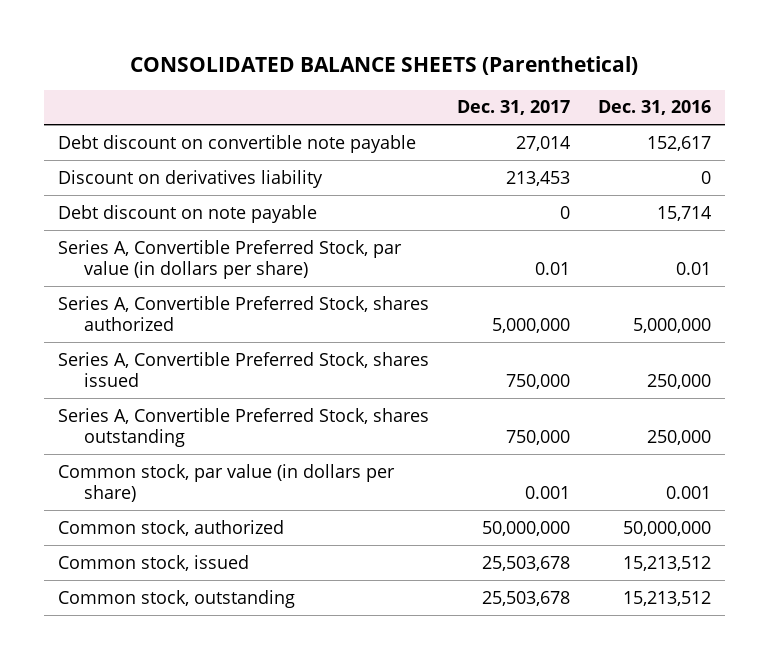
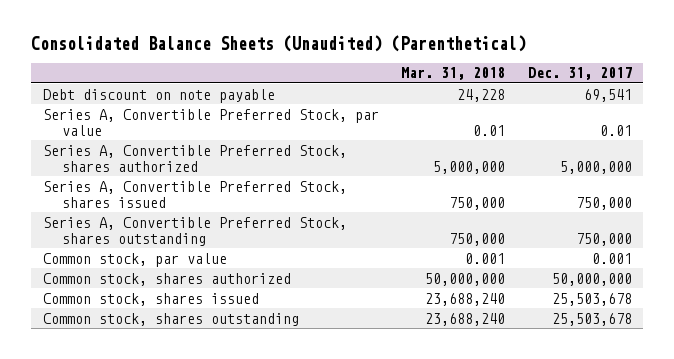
- CONSOLIDATED BALANCE SHEETS (Parenthetical)
+ Consolidated Balance Sheets (Unaudited) (Parenthetical)
- | Dec. 31, 2017 | Dec. 31, 2016
+ | Mar. 31, 2018 | Dec. 31, 2017
- Debt discount on convertible note payable | 27,014 | 152,617
- Discount on derivatives liability | 213,453 | 0
- Debt discount on note payable | 0 | 15,714
- Series A, Convertible Preferred Stock, par value (in dollars per share) | 0.01 | 0.01
+ Debt discount on note payable | 24,228 | 69,541
+ Series A, Convertible Preferred Stock, par value | 0.01 | 0.01
- Common stock, par value (in dollars per share) | 0.001 | 0.001
- Common stock, authorized | 50,000,000 | 50,000,000
- Common stock, issued | 25,503,678 | 15,213,512
- Common stock, outstanding | 25,503,678 | 15,213,512
+ Common stock, par value | 0.001 | 0.001
+ Common stock, shares authorized | 50,000,000 | 50,000,000
+ Common stock, shares issued | 23,688,240 | 25,503,678
+ Common stock, shares outstanding | 23,688,240 | 25,503,678

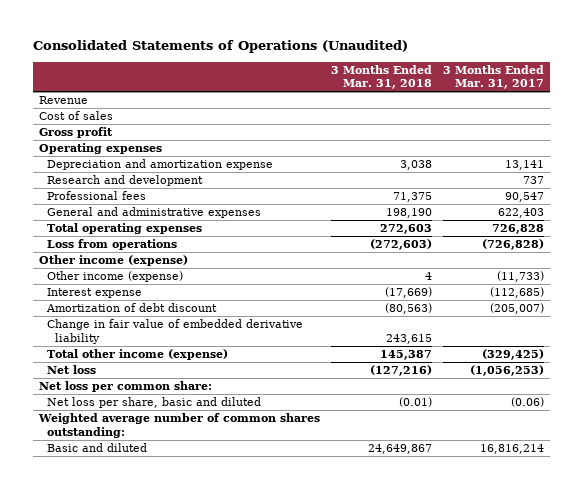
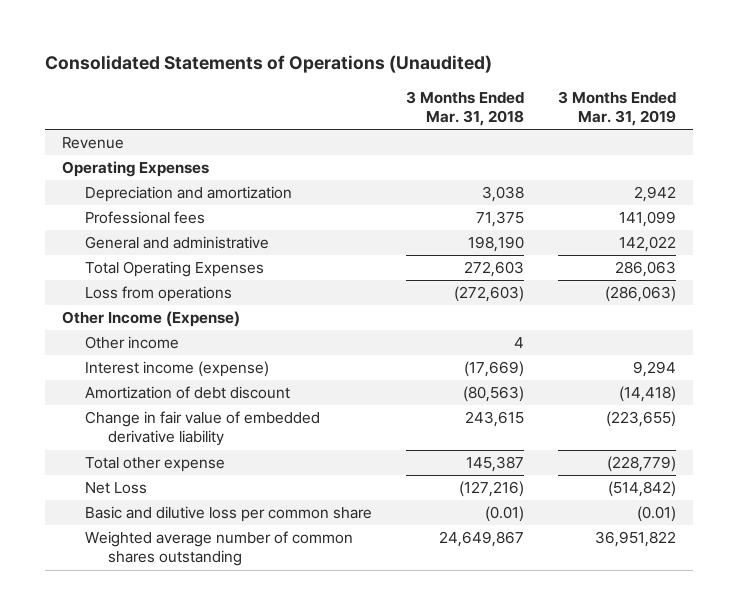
- | 3 Months Ended Mar. 31, 2018 | 3 Months Ended Mar. 31, 2017
+ | 3 Months Ended Mar. 31, 2018 | 3 Months Ended Mar. 31, 2019
- Cost of sales
- Gross profit
- Operating expenses
- Depreciation and amortization expense | 3,038 | 13,141
- Research and development | | 737
+ Operating Expenses
+ Depreciation and amortization | 3,038 | 2,942
- General and administrative expenses | 198,190 | 622,403
- Total operating expenses | 272,603 | 726,828
+ General and administrative | 198,190 | 142,022
+ Total Operating Expenses | 272,603 | 286,063
- Other income (expense)
- Other income (expense) | 4 | (11,733)
- Interest expense | (17,669) | (112,685)
+ Other Income (Expense)
+ Other income | 4 |
+ Interest income (expense) | (17,669) | 9,294
- Total other income (expense) | 145,387 | (329,425)
- Net loss | (127,216) | (1,056,253)
- Net loss per common share:
- Net loss per share, basic and diluted | (0.01) | (0.06)
- Weighted average number of common shares outstanding:
- Basic and diluted | 24,649,867 | 16,816,214
+ Total other expense | 145,387 | (228,779)
+ Net Loss | (127,216) | (514,842)
+ Basic and dilutive loss per common share | (0.01) | (0.01)
+ Weighted average number of common shares outstanding | 24,649,867 | 36,951,822

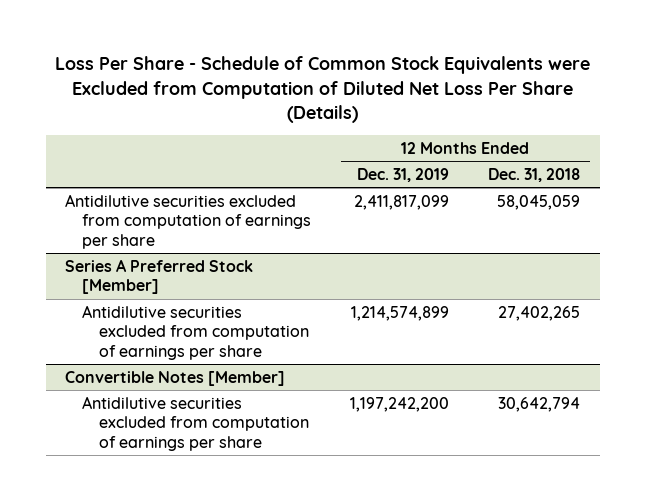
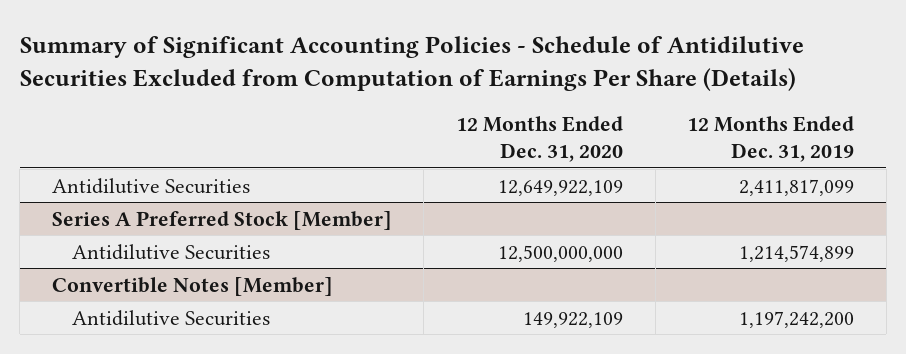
- Loss Per Share - Schedule of Common Stock Equivalents were Excluded from Computation of Diluted Net Loss Per Share (Details)
+ Summary of Significant Accounting Policies - Schedule of Antidilutive Securities Excluded from Computation of Earnings Per Share (Details)
- | 12 Months Ended Dec. 31, 2019 | 12 Months Ended Dec. 31, 2018
+ | 12 Months Ended Dec. 31, 2020 | 12 Months Ended Dec. 31, 2019
- Antidilutive securities excluded from computation of earnings per share | 2,411,817,099 | 58,045,059
+ Antidilutive Securities | 12,649,922,109 | 2,411,817,099
@ Series A Preferred Stock [Member]
- Antidilutive securities excluded from computation of earnings per share | 1,214,574,899 | 27,402,265
+ Antidilutive Securities | 12,500,000,000 | 1,214,574,899
@ Convertible Notes [Member]
- Antidilutive securities excluded from computation of earnings per share | 1,197,242,200 | 30,642,794
+ Antidilutive Securities | 149,922,109 | 1,197,242,200

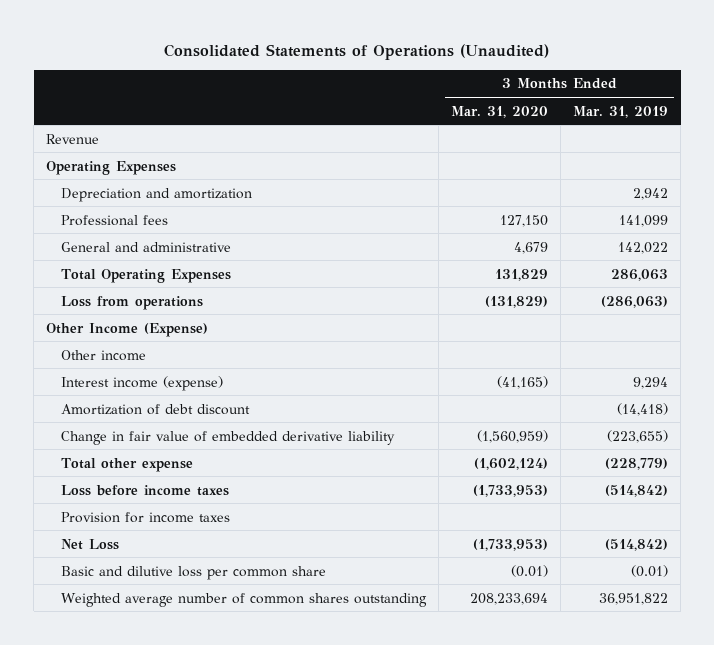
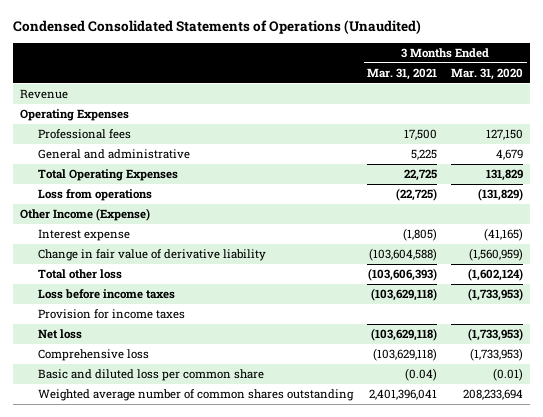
- Consolidated Statements of Operations (Unaudited)
+ Condensed Consolidated Statements of Operations (Unaudited)
- | 3 Months Ended Mar. 31, 2020 | 3 Months Ended Mar. 31, 2019
+ | 3 Months Ended Mar. 31, 2021 | 3 Months Ended Mar. 31, 2020
- Depreciation and amortization | | 2,942
- Other income
- Interest income (expense) | (41,165) | 9,294
- Amortization of debt discount | | (14,418)
- Change in fair value of embedded derivative liability | (1,560,959) | (223,655)
- Total other expense | (1,602,124) | (228,779)
+ Interest expense | (1,805) | (41,165)
+ Change in fair value of derivative liability | (103,604,588) | (1,560,959)
+ Total other loss | (103,606,393) | (1,602,124)
- Net Loss | (1,733,953) | (514,842)
- Basic and dilutive loss per common share | (0.01) | (0.01)
+ Net loss | (103,629,118) | (1,733,953)
+ Comprehensive loss | (103,629,118) | (1,733,953)
+ Basic and diluted loss per common share | (0.04) | (0.01)

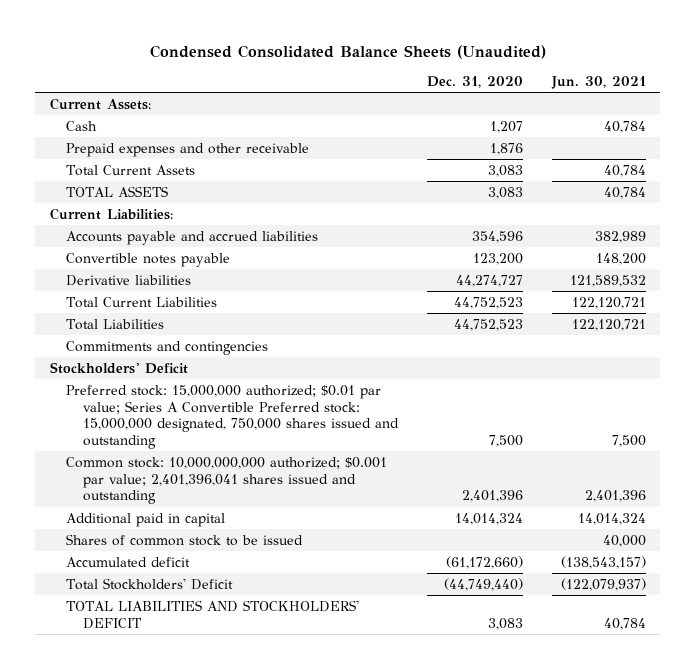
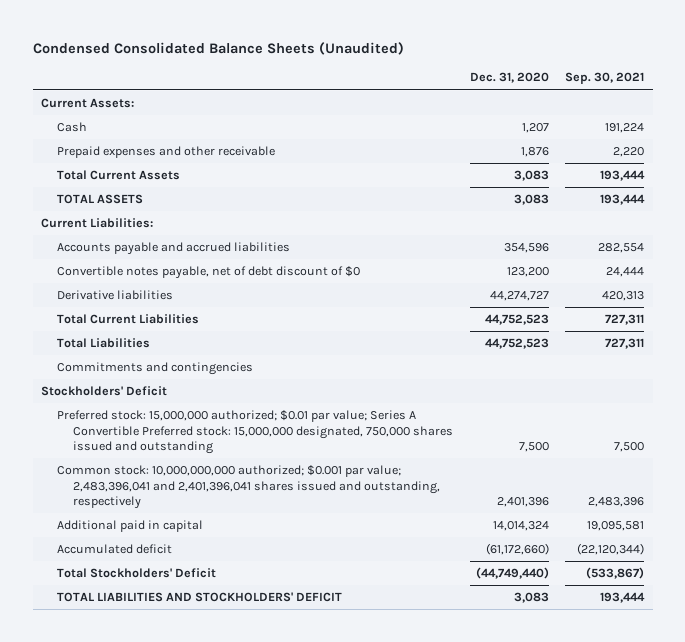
- | Dec. 31, 2020 | Jun. 30, 2021
+ | Dec. 31, 2020 | Sep. 30, 2021
- Convertible notes payable | 123,200 | 148,200
+ Convertible notes payable, net of debt discount of $0 | 123,200 | 24,444
- Common stock: 10,000,000,000 authorized; $0.001 par value; 2,401,396,041 shares issued and outstanding | 2,401,396 | 2,401,396
+ Common stock: 10,000,000,000 authorized; $0.001 par value; 2,483,396,041 and 2,401,396,041 shares issued and outstanding, respectively | 2,401,396 | 2,483,396
- Shares of common stock to be issued | | 40,000

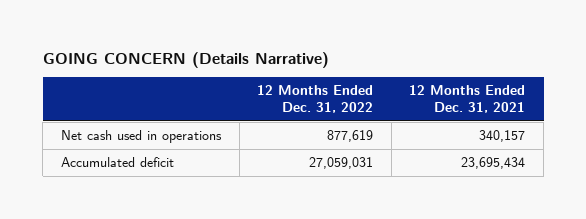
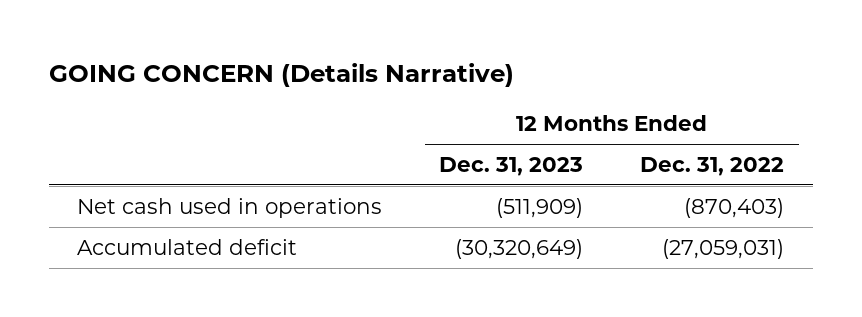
- | 12 Months Ended Dec. 31, 2022 | 12 Months Ended Dec. 31, 2021
+ | 12 Months Ended Dec. 31, 2023 | 12 Months Ended Dec. 31, 2022
- Net cash used in operations | 877,619 | 340,157
- Accumulated deficit | 27,059,031 | 23,695,434
+ Net cash used in operations | (511,909) | (870,403)
+ Accumulated deficit | (30,320,649) | (27,059,031)

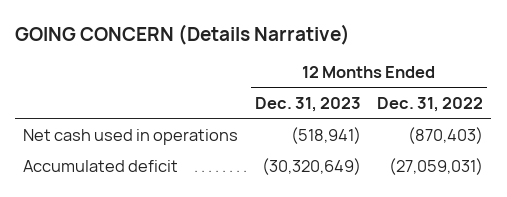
- Net cash used in operations | (511,909) | (870,403)
+ Net cash used in operations | (518,941) | (870,403)

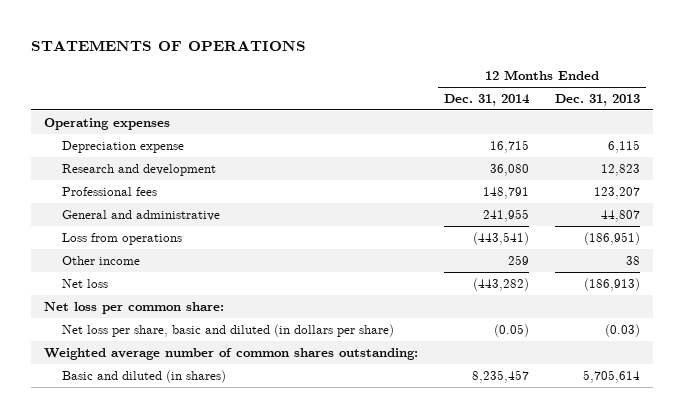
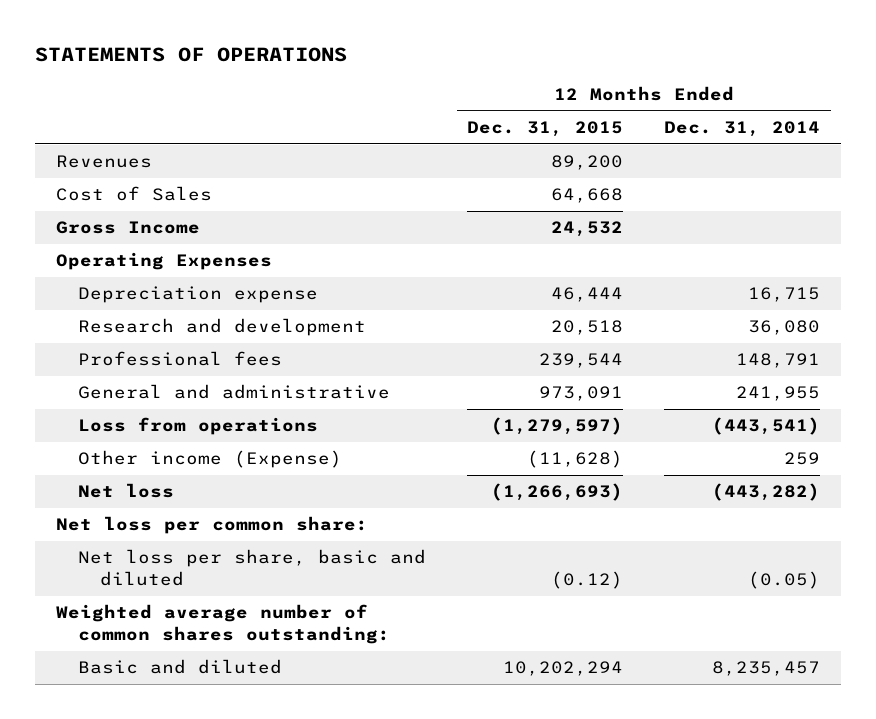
- | 12 Months Ended Dec. 31, 2014 | 12 Months Ended Dec. 31, 2013
+ | 12 Months Ended Dec. 31, 2015 | 12 Months Ended Dec. 31, 2014
- Operating expenses
+ Revenues | 89,200 |
+ Cost of Sales | 64,668 |
+ Gross Income | 24,532 |
+ Operating Expenses
- Other income | 259 | 38
+ Other income (Expense) | (11,628) | 259
- Net loss per share, basic and diluted (in dollars per share) | (0.05) | (0.03)
+ Net loss per share, basic and diluted | (0.12) | (0.05)
- Basic and diluted (in shares) | 8,235,457 | 5,705,614
+ Basic and diluted | 10,202,294 | 8,235,457

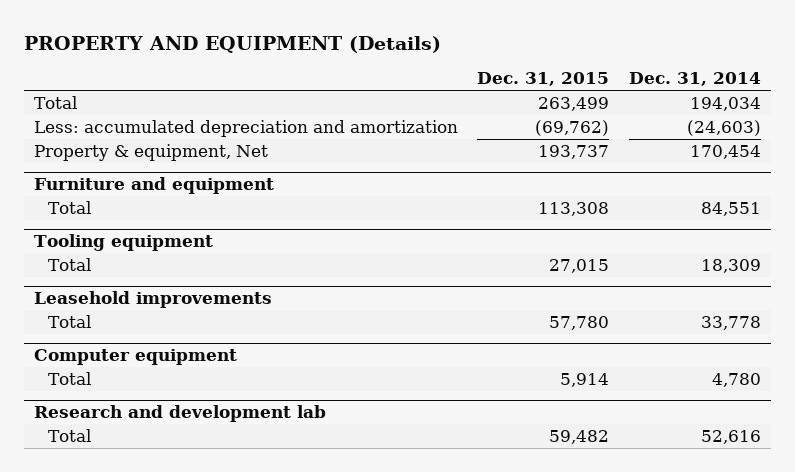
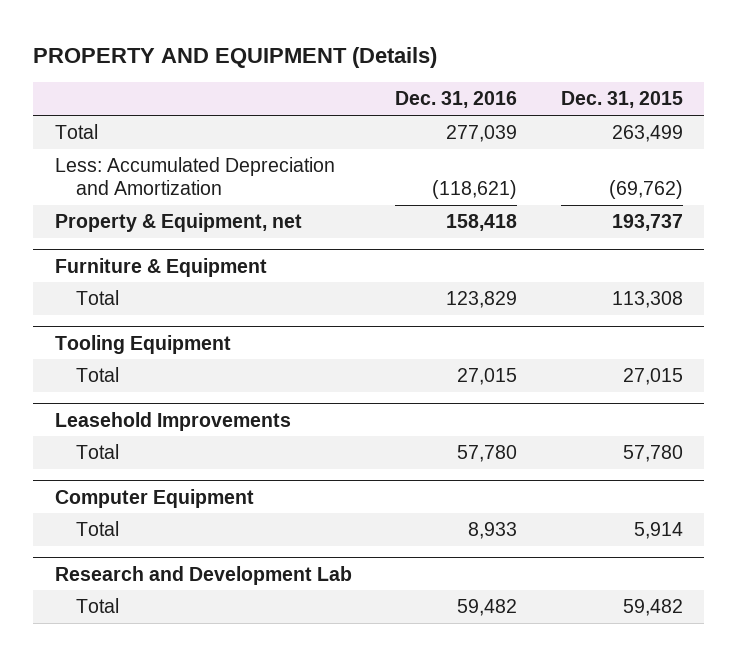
- | Dec. 31, 2015 | Dec. 31, 2014
+ | Dec. 31, 2016 | Dec. 31, 2015
- Less: accumulated depreciation and amortization | (69,762) | (24,603)
- Property & equipment, Net | 193,737 | 170,454
- Furniture and equipment
+ Less: Accumulated Depreciation and Amortization | (118,621) | (69,762)
+ Property & Equipment, net | 158,418 | 193,737
+ Furniture & Equipment
- Tooling equipment
+ Tooling Equipment
- Leasehold improvements
+ Leasehold Improvements
- Computer equipment
+ Computer Equipment
- Research and development lab
+ Research and Development Lab

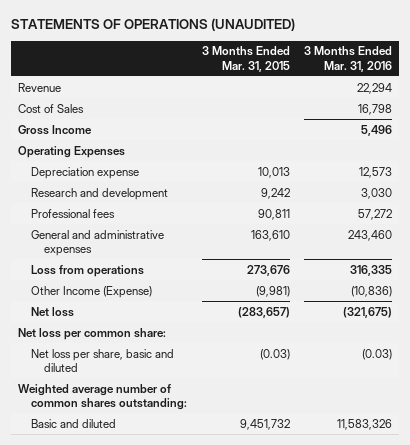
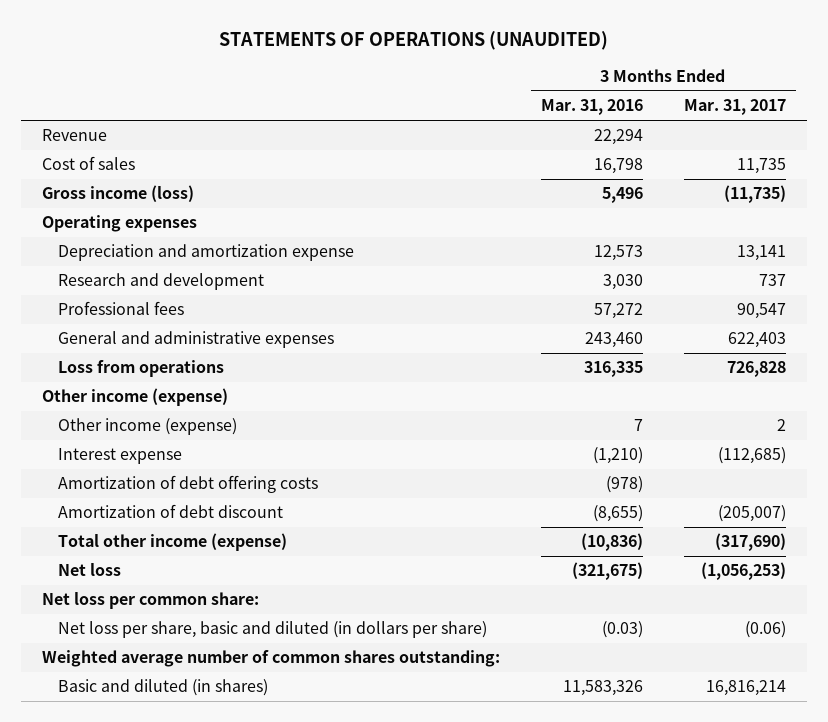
- | 3 Months Ended Mar. 31, 2015 | 3 Months Ended Mar. 31, 2016
+ | 3 Months Ended Mar. 31, 2016 | 3 Months Ended Mar. 31, 2017
- Cost of Sales | | 16,798
- Gross Income | | 5,496
- Operating Expenses
- Depreciation expense | 10,013 | 12,573
+ Cost of sales | 16,798 | 11,735
+ Gross income (loss) | 5,496 | (11,735)
+ Operating expenses
+ Depreciation and amortization expense | 12,573 | 13,141
- Other Income (Expense) | (9,981) | (10,836)
+ Other income (expense)
+ Other income (expense) | 7 | 2
+ Interest expense | (1,210) | (112,685)
+ Amortization of debt offering costs | (978) |
+ Amortization of debt discount | (8,655) | (205,007)
+ Total other income (expense) | (10,836) | (317,690)
- Net loss per share, basic and diluted | (0.03) | (0.03)
+ Net loss per share, basic and diluted (in dollars per share) | (0.03) | (0.06)
- Basic and diluted | 9,451,732 | 11,583,326
+ Basic and diluted (in shares) | 11,583,326 | 16,816,214

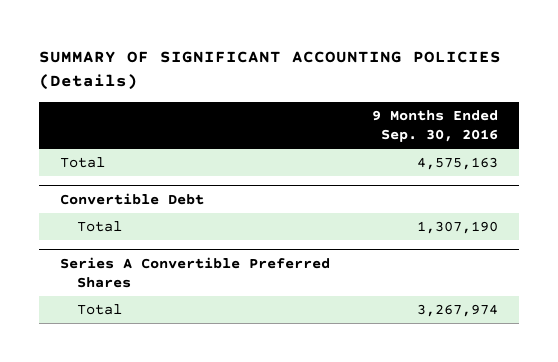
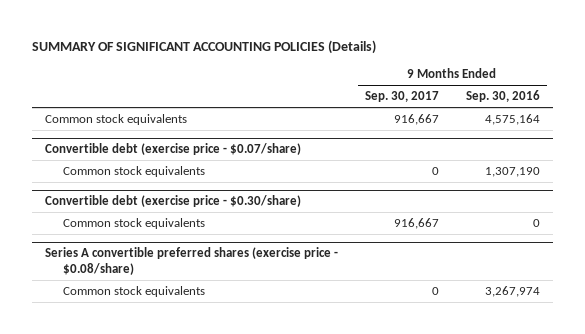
- | 9 Months Ended Sep. 30, 2016
+ | 9 Months Ended Sep. 30, 2017 | 9 Months Ended Sep. 30, 2016
- Total | 4,575,163
- Convertible Debt
- Total | 1,307,190
- Series A Convertible Preferred Shares
- Total | 3,267,974
+ Common stock equivalents | 916,667 | 4,575,164
+ Convertible debt (exercise price - $0.07/share)
+ Common stock equivalents | 0 | 1,307,190
+ Convertible debt (exercise price - $0.30/share)
+ Common stock equivalents | 916,667 | 0
+ Series A convertible preferred shares (exercise price - $0.08/share)
+ Common stock equivalents | 0 | 3,267,974

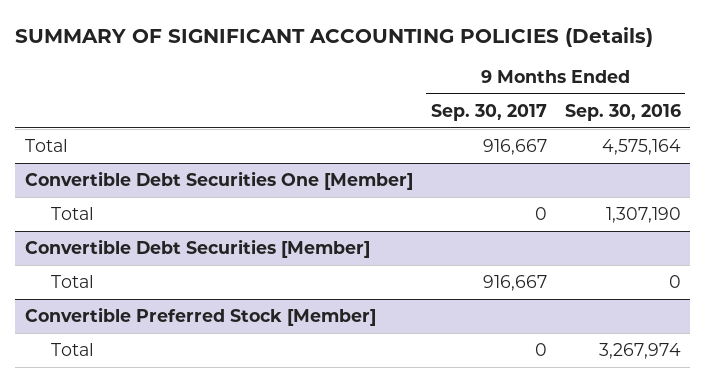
- Common stock equivalents | 916,667 | 4,575,164
- Convertible debt (exercise price - $0.07/share)
- Common stock equivalents | 0 | 1,307,190
- Convertible debt (exercise price - $0.30/share)
- Common stock equivalents | 916,667 | 0
- Series A convertible preferred shares (exercise price - $0.08/share)
- Common stock equivalents | 0 | 3,267,974
+ Total | 916,667 | 4,575,164
+ Convertible Debt Securities One [Member]
+ Total | 0 | 1,307,190
+ Convertible Debt Securities [Member]
+ Total | 916,667 | 0
+ Convertible Preferred Stock [Member]
+ Total | 0 | 3,267,974

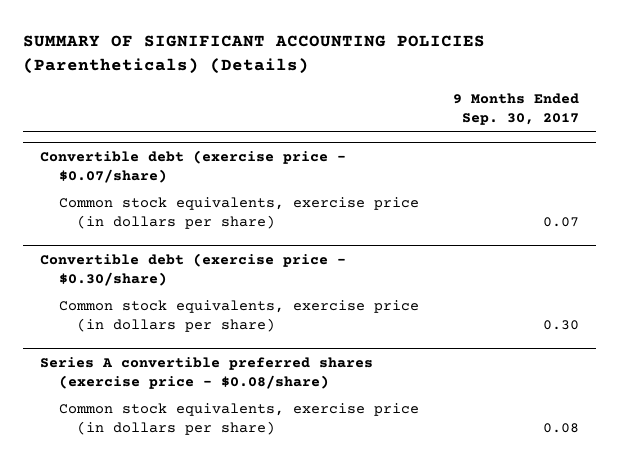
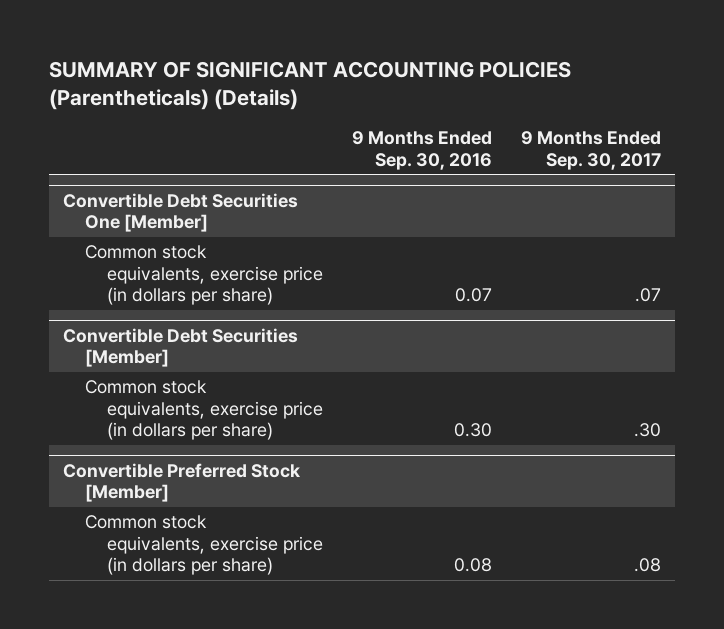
- | 9 Months Ended Sep. 30, 2017
+ | 9 Months Ended Sep. 30, 2016 | 9 Months Ended Sep. 30, 2017
- Convertible debt (exercise price - $0.07/share)
- Common stock equivalents, exercise price (in dollars per share) | 0.07
- Convertible debt (exercise price - $0.30/share)
- Common stock equivalents, exercise price (in dollars per share) | 0.30
- Series A convertible preferred shares (exercise price - $0.08/share)
- Common stock equivalents, exercise price (in dollars per share) | 0.08
+ Convertible Debt Securities One [Member]
+ Common stock equivalents, exercise price (in dollars per share) | 0.07 | .07
+ Convertible Debt Securities [Member]
+ Common stock equivalents, exercise price (in dollars per share) | 0.30 | .30
+ Convertible Preferred Stock [Member]
+ Common stock equivalents, exercise price (in dollars per share) | 0.08 | .08

